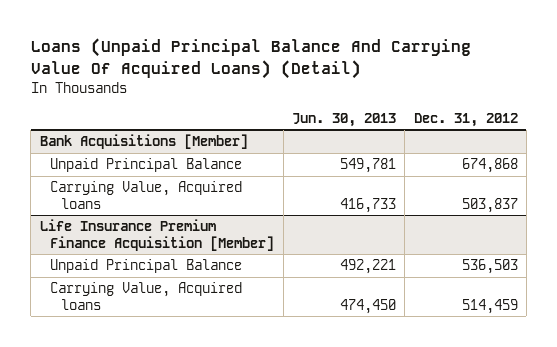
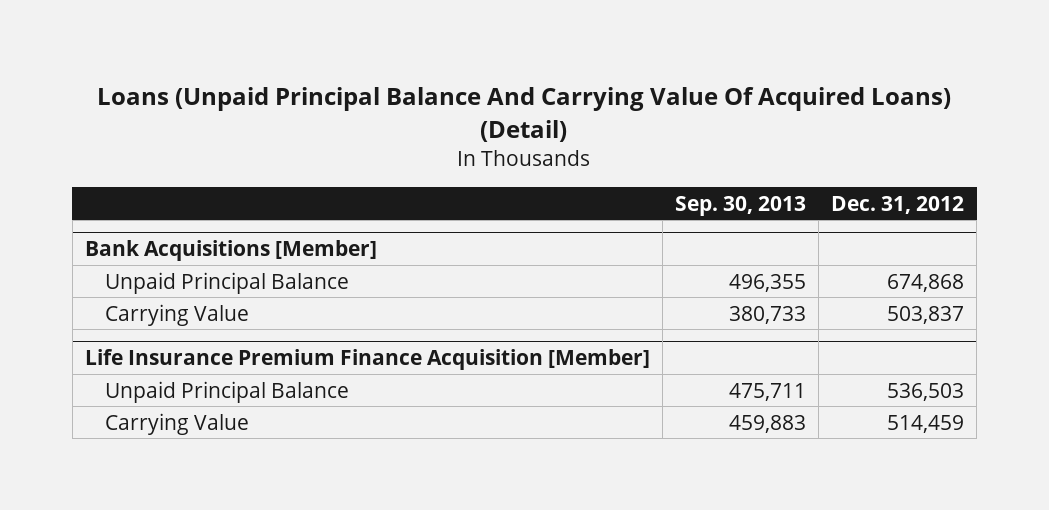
- | Jun. 30, 2013 | Dec. 31, 2012
+ | Sep. 30, 2013 | Dec. 31, 2012
@ Bank Acquisitions [Member]
- Carrying Value, Acquired loans | 416,733 | 503,837
+ Carrying Value | 380,733 | 503,837
@ Life Insurance Premium Finance Acquisition [Member]
- Carrying Value, Acquired loans | 474,450 | 514,459
+ Carrying Value | 459,883 | 514,459

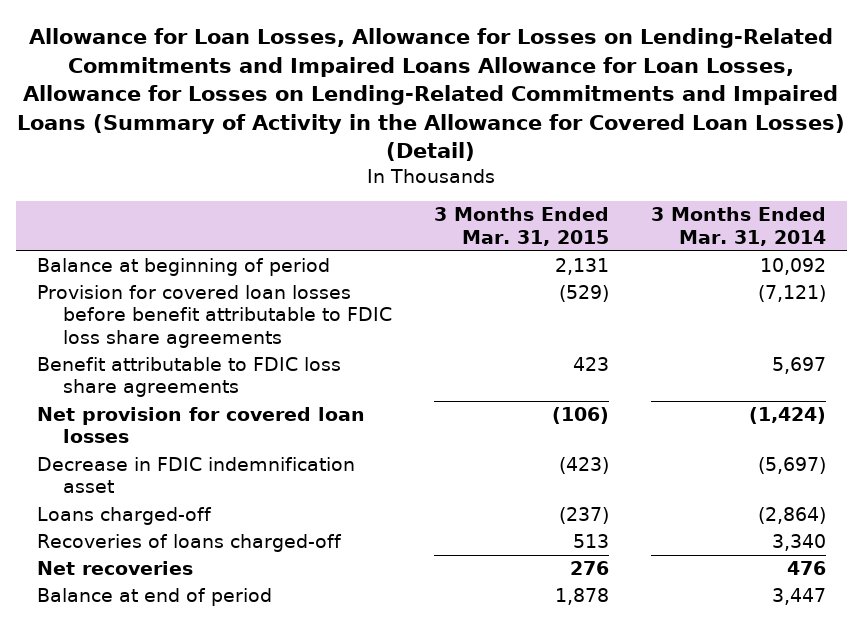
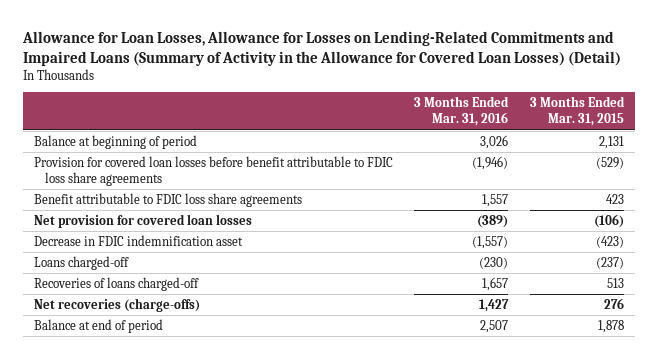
- Allowance for Loan Losses, Allowance for Losses on Lending-Related Commitments and Impaired Loans Allowance for Loan Losses, Allowance for Losses on Lending-Related Commitments and Impaired Loans (Summary of Activity in the Allowance for Covered Loan Losses) (Detail)
+ Allowance for Loan Losses, Allowance for Losses on Lending-Related Commitments and Impaired Loans (Summary of Activity in the Allowance for Covered Loan Losses) (Detail)
- | 3 Months Ended Mar. 31, 2015 | 3 Months Ended Mar. 31, 2014
+ | 3 Months Ended Mar. 31, 2016 | 3 Months Ended Mar. 31, 2015
- Net recoveries | 276 | 476
+ Net recoveries (charge-offs) | 1,427 | 276

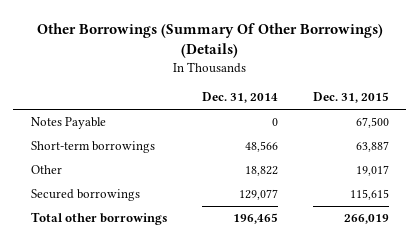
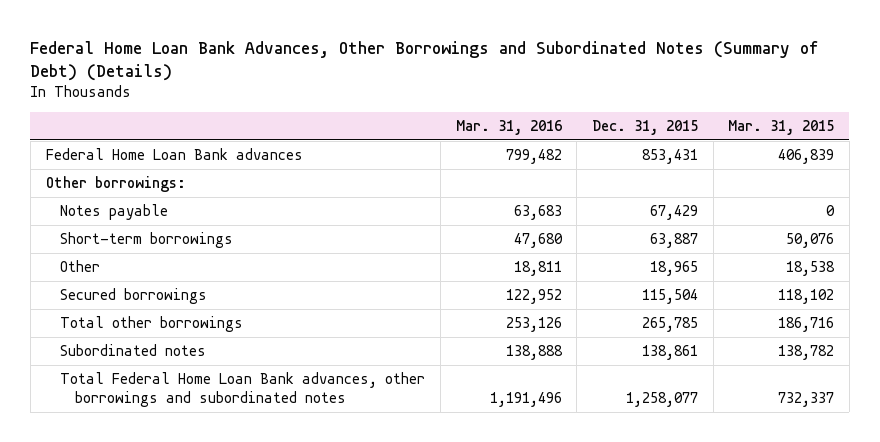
- Other Borrowings (Summary Of Other Borrowings) (Details)
+ Federal Home Loan Bank Advances, Other Borrowings and Subordinated Notes (Summary of Debt) (Details)
- | Dec. 31, 2014 | Dec. 31, 2015
+ | Mar. 31, 2016 | Dec. 31, 2015 | Mar. 31, 2015
- Notes Payable | 0 | 67,500
+ Federal Home Loan Bank advances | 799,482 | 853,431 | 406,839
+ Other borrowings:
+ Notes payable | 63,683 | 67,429 | 0
- Other | 18,822 | 19,017
- Secured borrowings | 129,077 | 115,615
- Total other borrowings | 196,465 | 266,019
+ Other | 18,811 | 18,965 | 18,538
+ Secured borrowings | 122,952 | 115,504 | 118,102
+ Total other borrowings | 253,126 | 265,785 | 186,716
+ Subordinated notes | 138,888 | 138,861 | 138,782
+ Total Federal Home Loan Bank advances, other borrowings and subordinated notes | 1,191,496 | 1,258,077 | 732,337

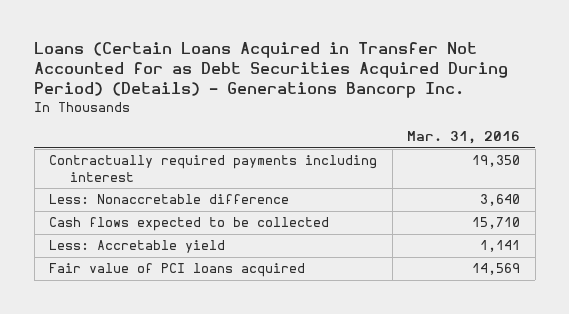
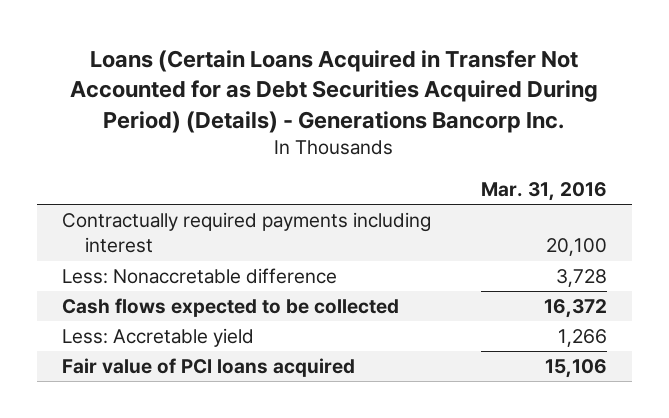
- Contractually required payments including interest | 19,350
- Less: Nonaccretable difference | 3,640
- Cash flows expected to be collected | 15,710
- Less: Accretable yield | 1,141
- Fair value of PCI loans acquired | 14,569
+ Contractually required payments including interest | 20,100
+ Less: Nonaccretable difference | 3,728
+ Cash flows expected to be collected | 16,372
+ Less: Accretable yield | 1,266
+ Fair value of PCI loans acquired | 15,106

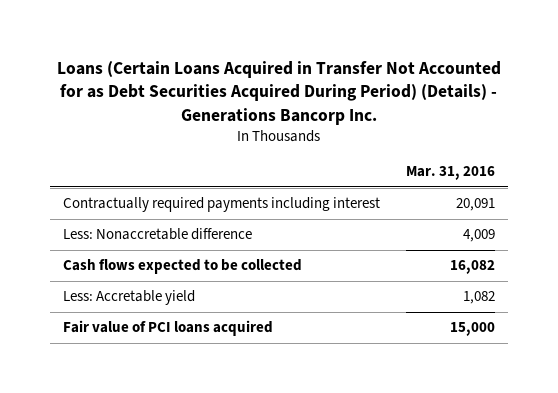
- Contractually required payments including interest | 20,100
- Less: Nonaccretable difference | 3,728
- Cash flows expected to be collected | 16,372
- Less: Accretable yield | 1,266
- Fair value of PCI loans acquired | 15,106
+ Contractually required payments including interest | 20,091
+ Less: Nonaccretable difference | 4,009
+ Cash flows expected to be collected | 16,082
+ Less: Accretable yield | 1,082
+ Fair value of PCI loans acquired | 15,000

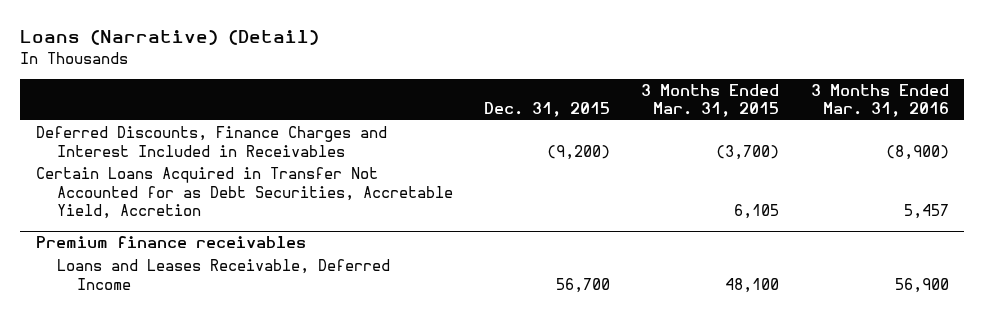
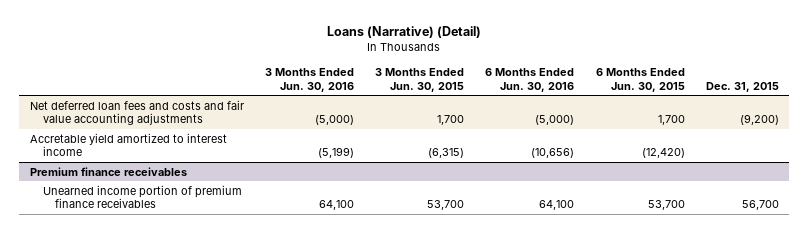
- | Dec. 31, 2015 | 3 Months Ended Mar. 31, 2015 | 3 Months Ended Mar. 31, 2016
+ | 3 Months Ended Jun. 30, 2016 | 3 Months Ended Jun. 30, 2015 | 6 Months Ended Jun. 30, 2016 | 6 Months Ended Jun. 30, 2015 | Dec. 31, 2015
- Deferred Discounts, Finance Charges and Interest Included in Receivables | (9,200) | (3,700) | (8,900)
- Certain Loans Acquired in Transfer Not Accounted for as Debt Securities, Accretable Yield, Accretion | | 6,105 | 5,457
+ Net deferred loan fees and costs and fair value accounting adjustments | (5,000) | 1,700 | (5,000) | 1,700 | (9,200)
+ Accretable yield amortized to interest income | (5,199) | (6,315) | (10,656) | (12,420) |
@ Premium finance receivables
- Loans and Leases Receivable, Deferred Income | 56,700 | 48,100 | 56,900
+ Unearned income portion of premium finance receivables | 64,100 | 53,700 | 64,100 | 53,700 | 56,700

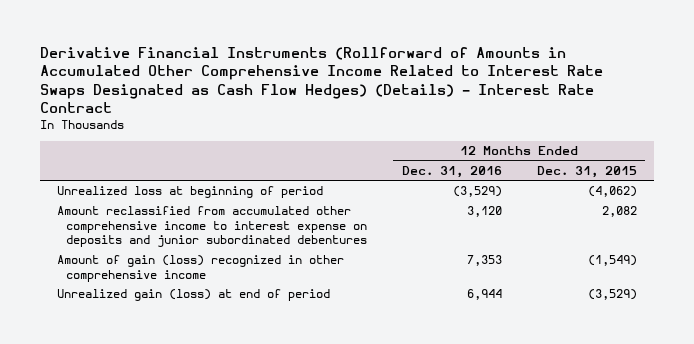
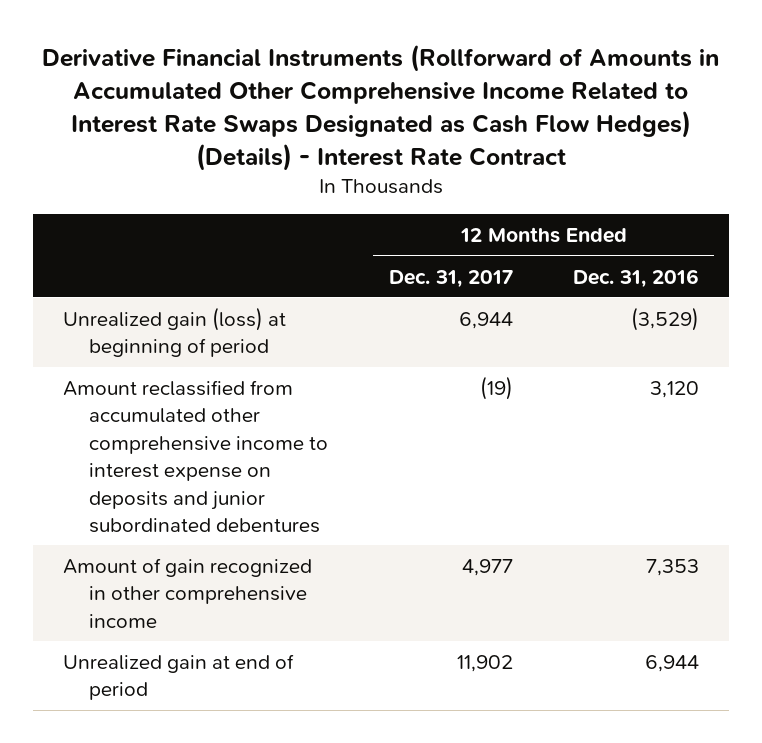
- | 12 Months Ended Dec. 31, 2016 | 12 Months Ended Dec. 31, 2015
+ | 12 Months Ended Dec. 31, 2017 | 12 Months Ended Dec. 31, 2016
- Unrealized loss at beginning of period | (3,529) | (4,062)
+ Unrealized gain (loss) at beginning of period | 6,944 | (3,529)
- Amount of gain (loss) recognized in other comprehensive income | 7,353 | (1,549)
- Unrealized gain (loss) at end of period | 6,944 | (3,529)
+ Amount of gain recognized in other comprehensive income | 4,977 | 7,353
+ Unrealized gain at end of period | 11,902 | 6,944

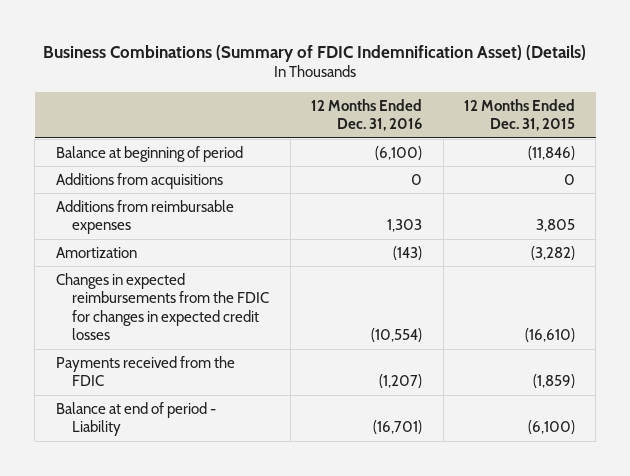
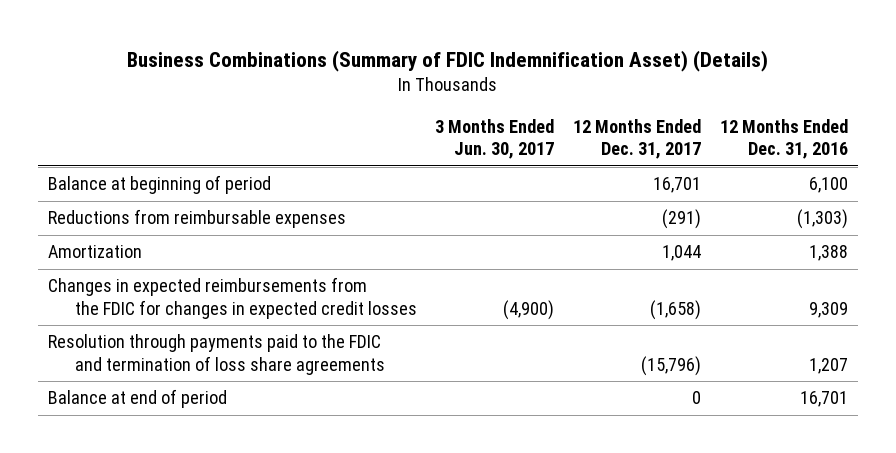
- | 12 Months Ended Dec. 31, 2016 | 12 Months Ended Dec. 31, 2015
+ | 3 Months Ended Jun. 30, 2017 | 12 Months Ended Dec. 31, 2017 | 12 Months Ended Dec. 31, 2016
- Balance at beginning of period | (6,100) | (11,846)
- Additions from acquisitions | 0 | 0
- Additions from reimbursable expenses | 1,303 | 3,805
- Amortization | (143) | (3,282)
- Changes in expected reimbursements from the FDIC for changes in expected credit losses | (10,554) | (16,610)
- Payments received from the FDIC | (1,207) | (1,859)
- Balance at end of period - Liability | (16,701) | (6,100)
+ Balance at beginning of period | | 16,701 | 6,100
+ Reductions from reimbursable expenses | | (291) | (1,303)
+ Amortization | | 1,044 | 1,388
+ Changes in expected reimbursements from the FDIC for changes in expected credit losses | (4,900) | (1,658) | 9,309
+ Resolution through payments paid to the FDIC and termination of loss share agreements | | (15,796) | 1,207
+ Balance at end of period | | 0 | 16,701

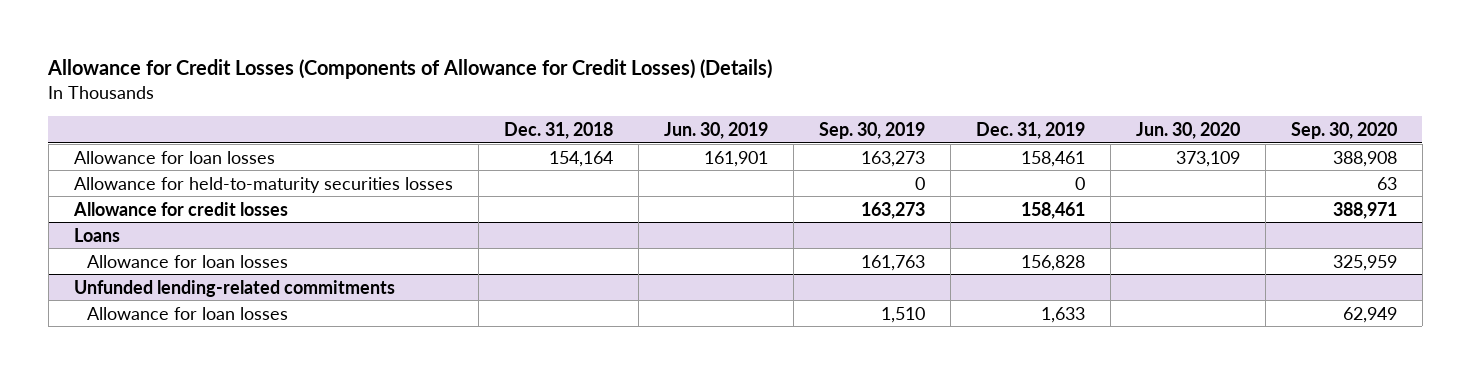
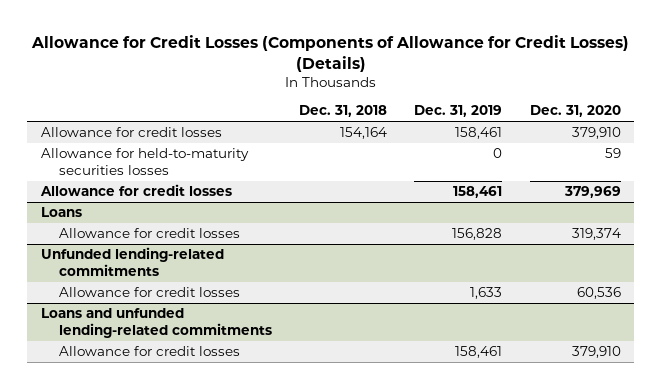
- | Dec. 31, 2018 | Jun. 30, 2019 | Sep. 30, 2019 | Dec. 31, 2019 | Jun. 30, 2020 | Sep. 30, 2020
+ | Dec. 31, 2018 | Dec. 31, 2019 | Dec. 31, 2020
- Allowance for loan losses | 154,164 | 161,901 | 163,273 | 158,461 | 373,109 | 388,908
+ Allowance for credit losses | 154,164 | 158,461 | 379,910
@ Loans
- Allowance for loan losses | | | 161,763 | 156,828 | | 325,959
+ Allowance for credit losses | | 156,828 | 319,374
@ Unfunded lending-related commitments
- Allowance for loan losses | | | 1,510 | 1,633 | | 62,949
+ Allowance for credit losses | | 1,633 | 60,536
+ Loans and unfunded lending-related commitments
+ Allowance for credit losses | | 158,461 | 379,910

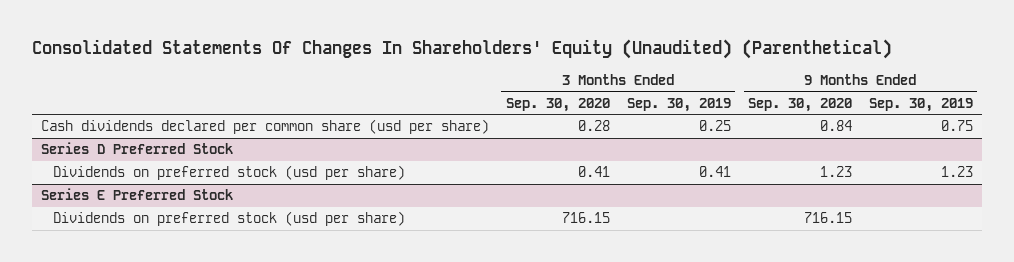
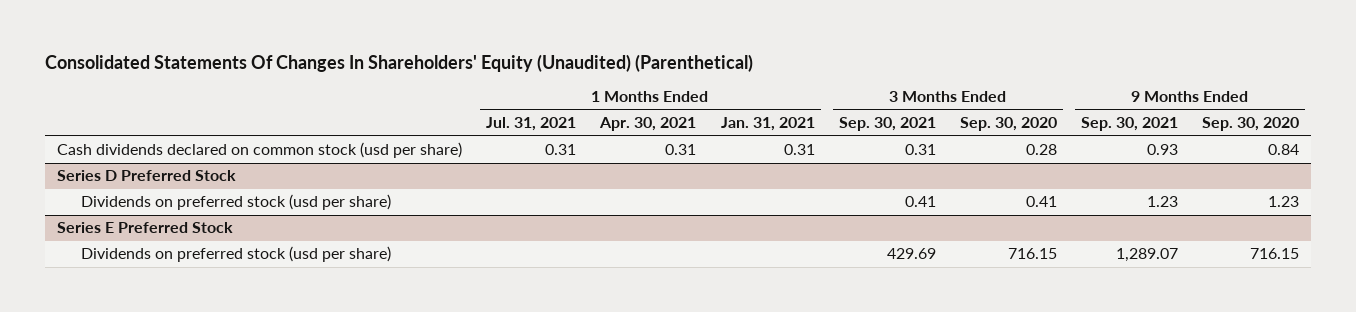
- | 3 Months Ended Sep. 30, 2020 | 3 Months Ended Sep. 30, 2019 | 9 Months Ended Sep. 30, 2020 | 9 Months Ended Sep. 30, 2019
+ | 1 Months Ended Jul. 31, 2021 | 1 Months Ended Apr. 30, 2021 | 1 Months Ended Jan. 31, 2021 | 3 Months Ended Sep. 30, 2021 | 3 Months Ended Sep. 30, 2020 | 9 Months Ended Sep. 30, 2021 | 9 Months Ended Sep. 30, 2020
- Cash dividends declared per common share (usd per share) | 0.28 | 0.25 | 0.84 | 0.75
+ Cash dividends declared on common stock (usd per share) | 0.31 | 0.31 | 0.31 | 0.31 | 0.28 | 0.93 | 0.84

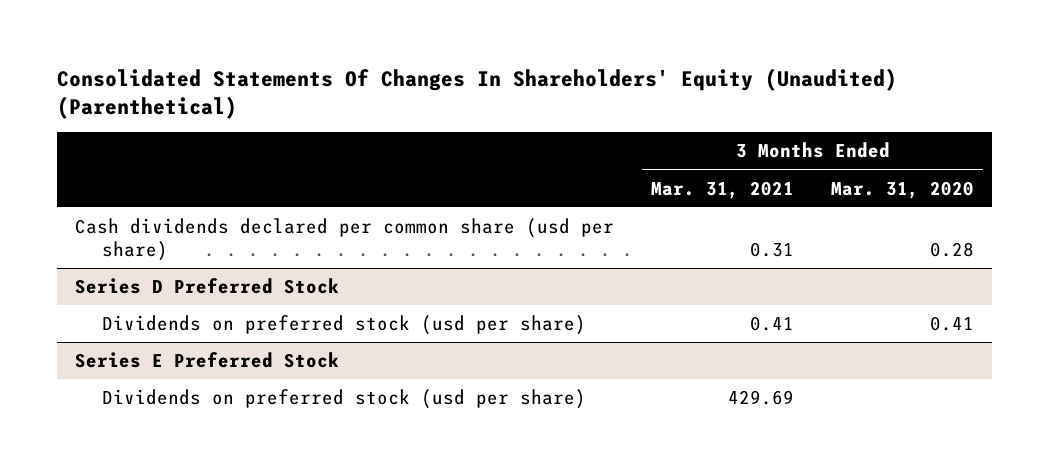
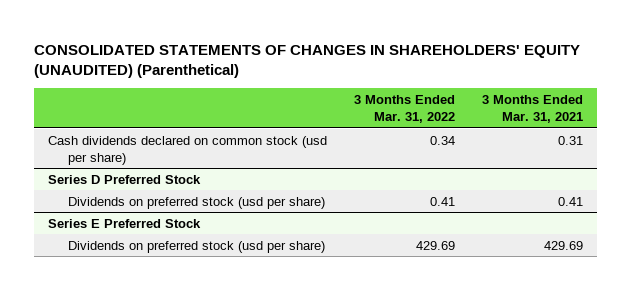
- Consolidated Statements Of Changes In Shareholders' Equity (Unaudited) (Parenthetical)
+ CONSOLIDATED STATEMENTS OF CHANGES IN SHAREHOLDERS' EQUITY (UNAUDITED) (Parenthetical)
- | 3 Months Ended Mar. 31, 2021 | 3 Months Ended Mar. 31, 2020
+ | 3 Months Ended Mar. 31, 2022 | 3 Months Ended Mar. 31, 2021
- Cash dividends declared per common share (usd per share) | 0.31 | 0.28
+ Cash dividends declared on common stock (usd per share) | 0.34 | 0.31

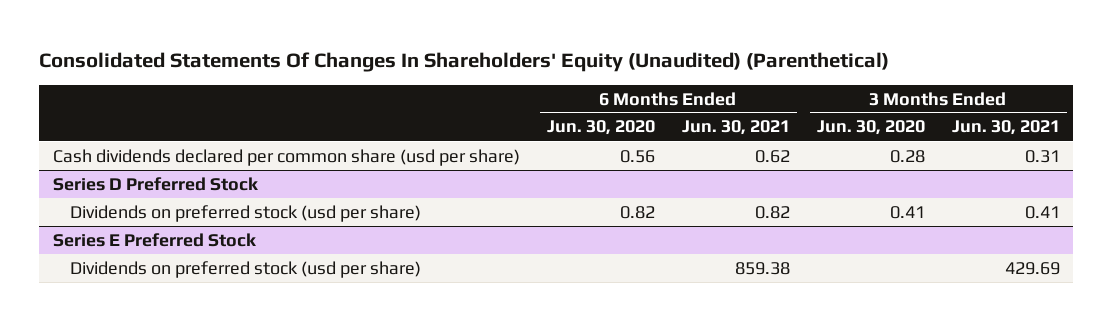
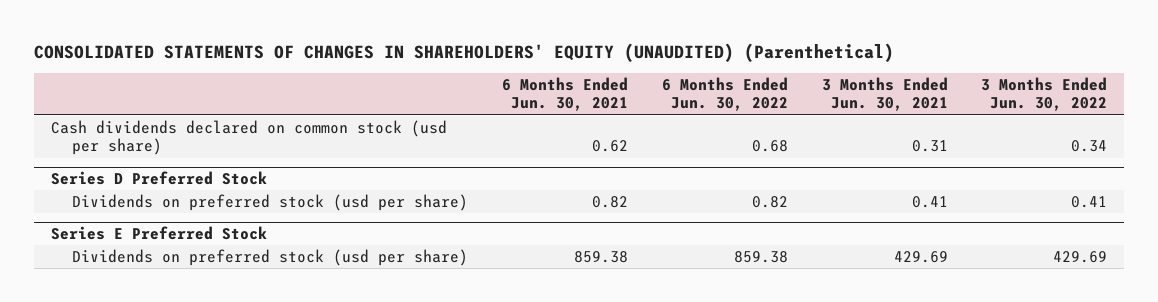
- Consolidated Statements Of Changes In Shareholders' Equity (Unaudited) (Parenthetical)
+ CONSOLIDATED STATEMENTS OF CHANGES IN SHAREHOLDERS' EQUITY (UNAUDITED) (Parenthetical)
- | 6 Months Ended Jun. 30, 2020 | 6 Months Ended Jun. 30, 2021 | 3 Months Ended Jun. 30, 2020 | 3 Months Ended Jun. 30, 2021
+ | 6 Months Ended Jun. 30, 2021 | 6 Months Ended Jun. 30, 2022 | 3 Months Ended Jun. 30, 2021 | 3 Months Ended Jun. 30, 2022
- Cash dividends declared per common share (usd per share) | 0.56 | 0.62 | 0.28 | 0.31
+ Cash dividends declared on common stock (usd per share) | 0.62 | 0.68 | 0.31 | 0.34

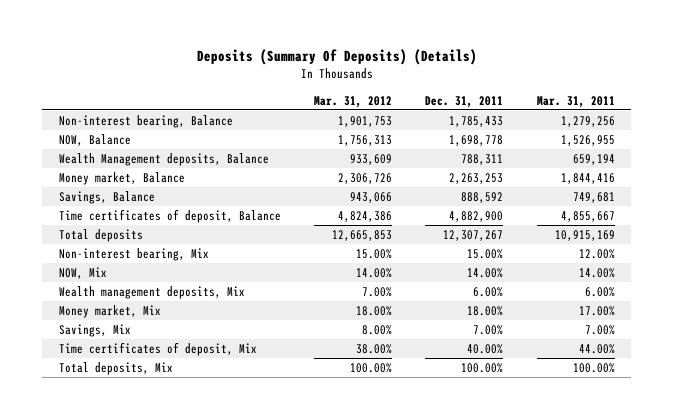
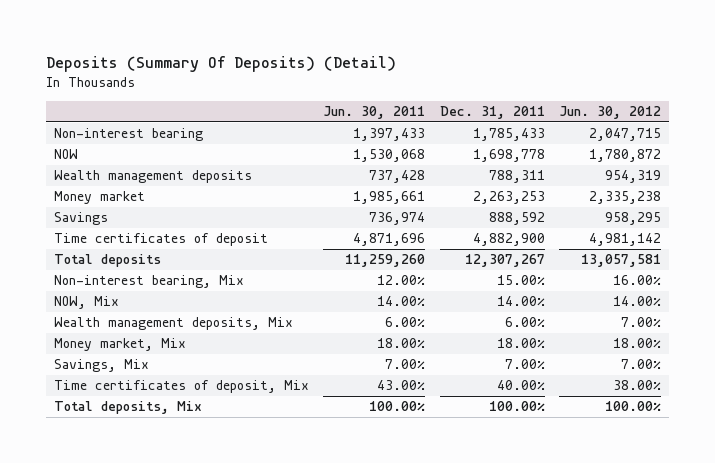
- Deposits (Summary Of Deposits) (Details)
+ Deposits (Summary Of Deposits) (Detail)
- | Mar. 31, 2012 | Dec. 31, 2011 | Mar. 31, 2011
+ | Jun. 30, 2011 | Dec. 31, 2011 | Jun. 30, 2012
- Non-interest bearing, Balance | 1,901,753 | 1,785,433 | 1,279,256
- NOW, Balance | 1,756,313 | 1,698,778 | 1,526,955
- Wealth Management deposits, Balance | 933,609 | 788,311 | 659,194
- Money market, Balance | 2,306,726 | 2,263,253 | 1,844,416
- Savings, Balance | 943,066 | 888,592 | 749,681
- Time certificates of deposit, Balance | 4,824,386 | 4,882,900 | 4,855,667
+ Non-interest bearing | 1,397,433 | 1,785,433 | 2,047,715
+ NOW | 1,530,068 | 1,698,778 | 1,780,872
+ Wealth management deposits | 737,428 | 788,311 | 954,319
+ Money market | 1,985,661 | 2,263,253 | 2,335,238
+ Savings | 736,974 | 888,592 | 958,295
+ Time certificates of deposit | 4,871,696 | 4,882,900 | 4,981,142

